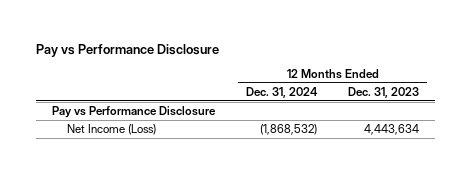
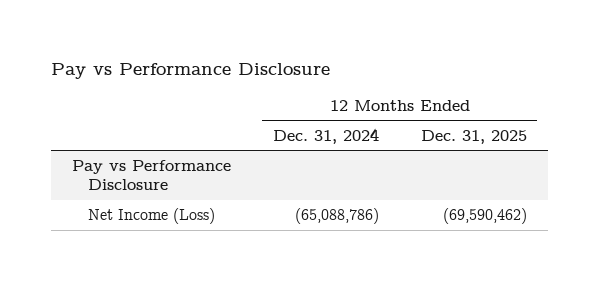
- | 12 Months Ended Dec. 31, 2024 | 12 Months Ended Dec. 31, 2023
+ | 12 Months Ended Dec. 31, 2024 | 12 Months Ended Dec. 31, 2025
- Net Income (Loss) | (1,868,532) | 4,443,634
+ Net Income (Loss) | (65,088,786) | (69,590,462)

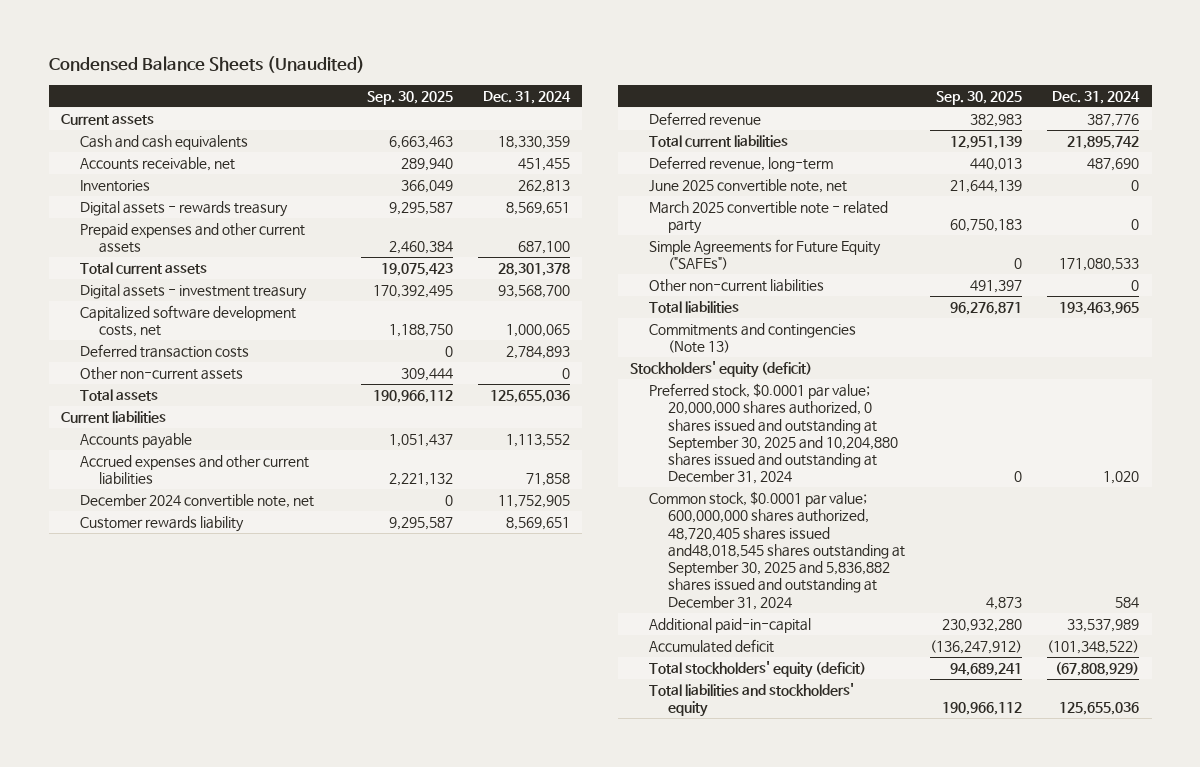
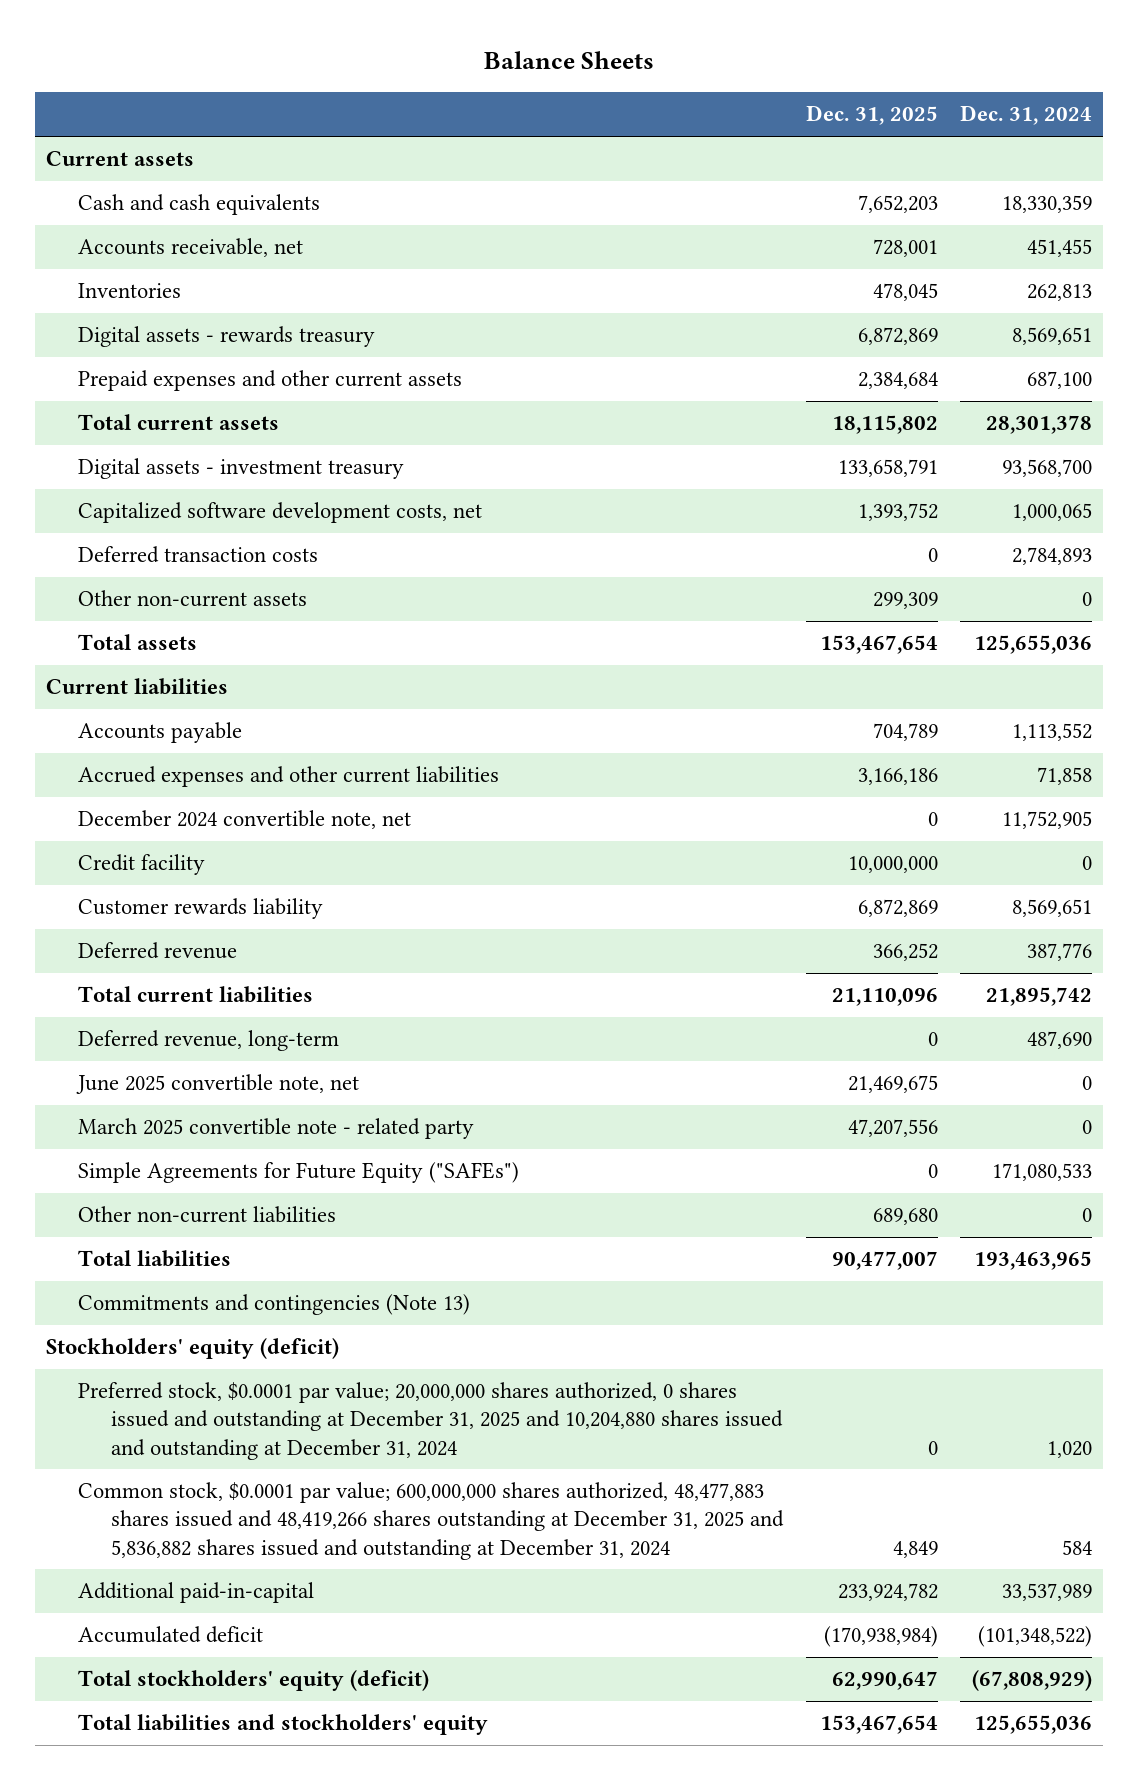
- Condensed Balance Sheets (Unaudited)
+ Balance Sheets
- | Sep. 30, 2025 | Dec. 31, 2024
+ | Dec. 31, 2025 | Dec. 31, 2024
+ Credit facility | 10,000,000 | 0
- Preferred stock, $0.0001 par value; 20,000,000 shares authorized, 0 shares issued and outstanding at September 30, 2025 and 10,204,880 shares issued and outstanding at December 31, 2024 | 0 | 1,020
- Common stock, $0.0001 par value; 600,000,000 shares authorized, 48,720,405 shares issued and48,018,545 shares outstanding at September 30, 2025 and 5,836,882 shares issued and outstanding at December 31, 2024 | 4,873 | 584
+ Preferred stock, $0.0001 par value; 20,000,000 shares authorized, 0 shares issued and outstanding at December 31, 2025 and 10,204,880 shares issued and outstanding at December 31, 2024 | 0 | 1,020
+ Common stock, $0.0001 par value; 600,000,000 shares authorized, 48,477,883 shares issued and 48,419,266 shares outstanding at December 31, 2025 and 5,836,882 shares issued and outstanding at December 31, 2024 | 4,849 | 584

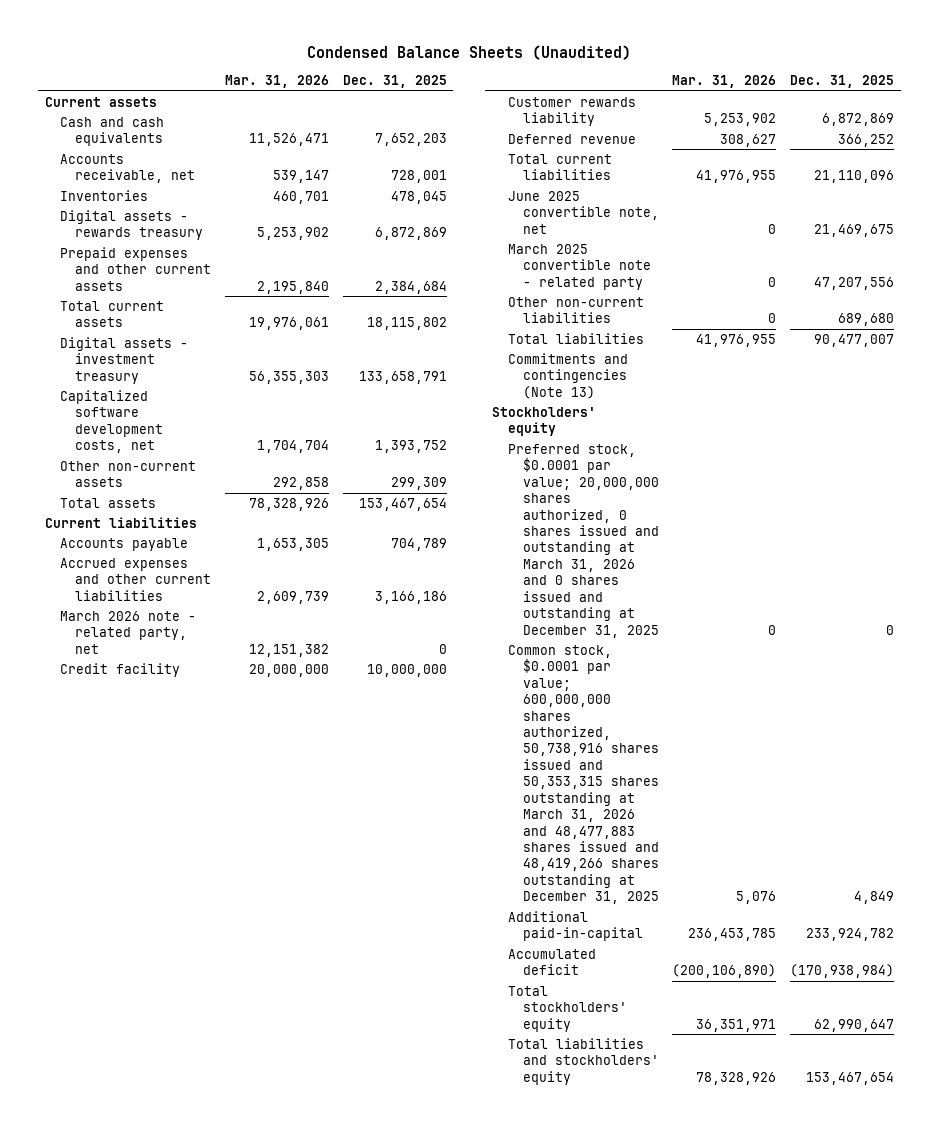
- Balance Sheets
+ Condensed Balance Sheets (Unaudited)
- | Dec. 31, 2025 | Dec. 31, 2024
+ | Mar. 31, 2026 | Dec. 31, 2025
- Deferred transaction costs | 0 | 2,784,893
- December 2024 convertible note, net | 0 | 11,752,905
+ March 2026 note - related party, net | 12,151,382 | 0
- Deferred revenue, long-term | 0 | 487,690
- Simple Agreements for Future Equity ("SAFEs") | 0 | 171,080,533
- Stockholders' equity (deficit)
- Preferred stock, $0.0001 par value; 20,000,000 shares authorized, 0 shares issued and outstanding at December 31, 2025 and 10,204,880 shares issued and outstanding at December 31, 2024 | 0 | 1,020
- Common stock, $0.0001 par value; 600,000,000 shares authorized, 48,477,883 shares issued and 48,419,266 shares outstanding at December 31, 2025 and 5,836,882 shares issued and outstanding at December 31, 2024 | 4,849 | 584
+ Stockholders' equity
+ Preferred stock, $0.0001 par value; 20,000,000 shares authorized, 0 shares issued and outstanding at March 31, 2026 and 0 shares issued and outstanding at December 31, 2025 | 0 | 0
+ Common stock, $0.0001 par value; 600,000,000 shares authorized, 50,738,916 shares issued and 50,353,315 shares outstanding at March 31, 2026 and 48,477,883 shares issued and 48,419,266 shares outstanding at December 31, 2025 | 5,076 | 4,849
- Total stockholders' equity (deficit) | 62,990,647 | (67,808,929)
+ Total stockholders' equity | 36,351,971 | 62,990,647

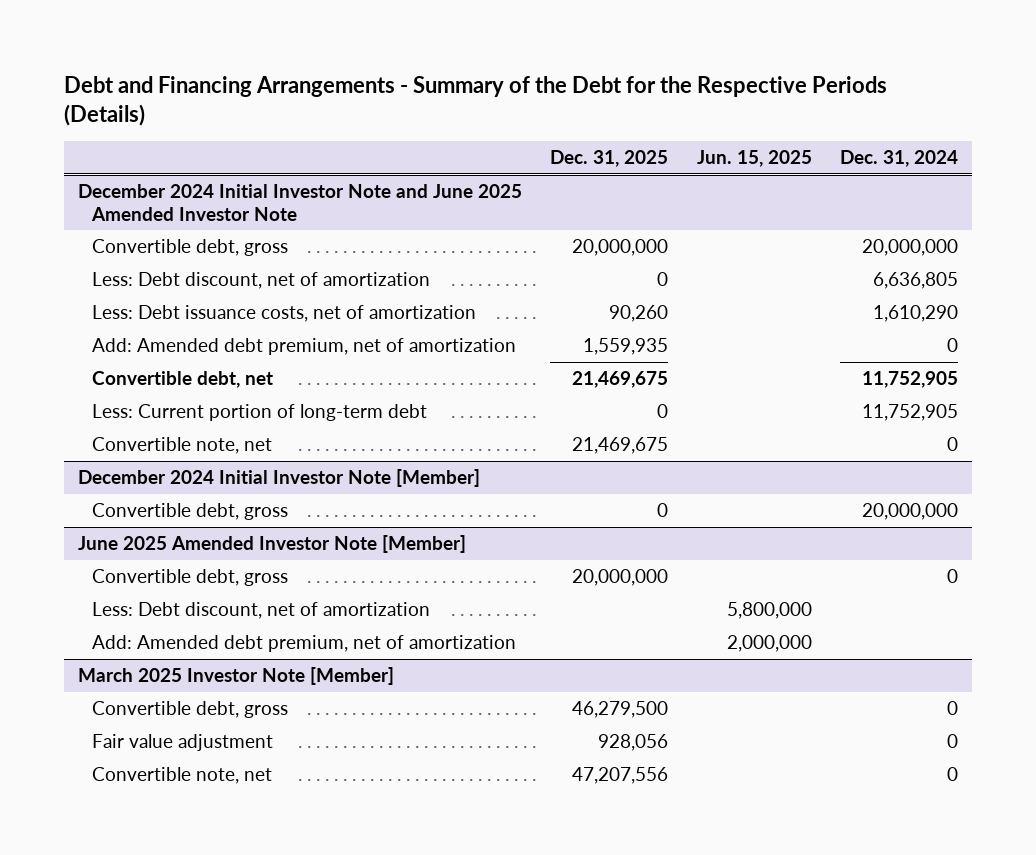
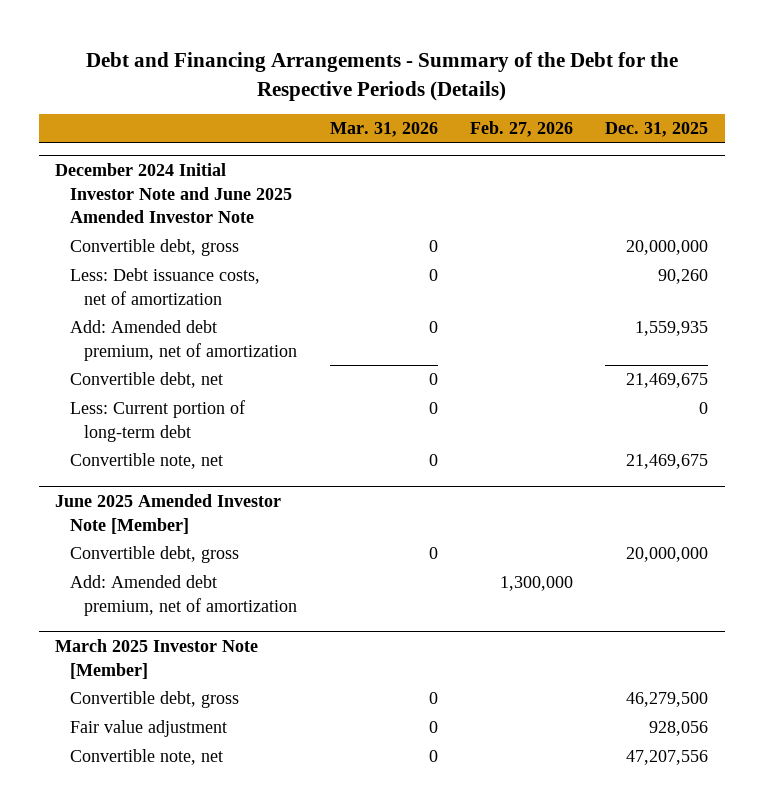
- | Dec. 31, 2025 | Jun. 15, 2025 | Dec. 31, 2024
+ | Mar. 31, 2026 | Feb. 27, 2026 | Dec. 31, 2025
@ December 2024 Initial Investor Note and June 2025 Amended Investor Note
- Less: Debt discount, net of amortization | 0 | | 6,636,805
- December 2024 Initial Investor Note [Member]
- Convertible debt, gross | 0 | | 20,000,000
@ June 2025 Amended Investor Note [Member]
- Less: Debt discount, net of amortization | | 5,800,000 |

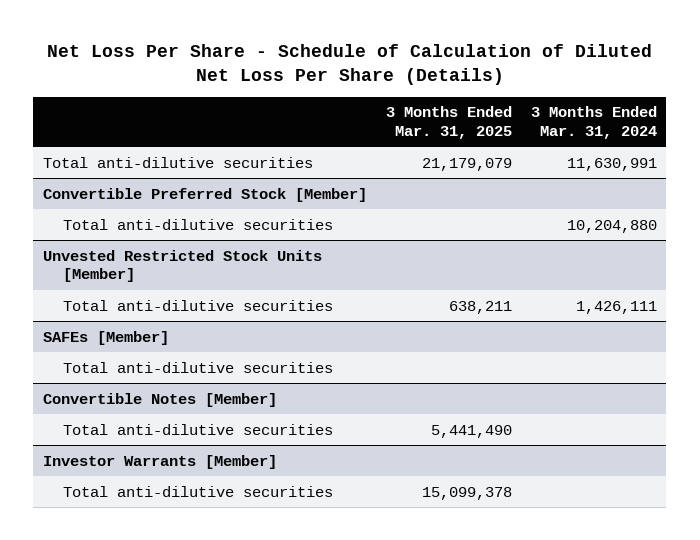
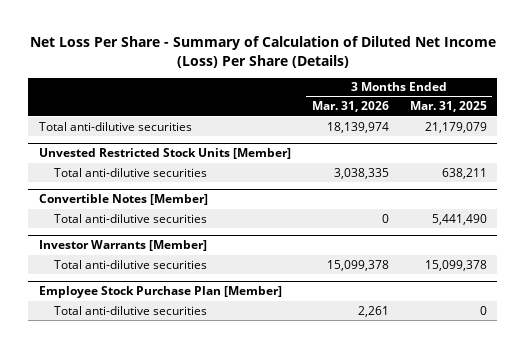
- Net Loss Per Share - Schedule of Calculation of Diluted Net Loss Per Share (Details)
+ Net Loss Per Share - Summary of Calculation of Diluted Net Income (Loss) Per Share (Details)
- | 3 Months Ended Mar. 31, 2025 | 3 Months Ended Mar. 31, 2024
+ | 3 Months Ended Mar. 31, 2026 | 3 Months Ended Mar. 31, 2025
- Convertible Preferred Stock [Member]
- Total anti-dilutive securities | | 10,204,880
- SAFEs [Member]
- Total anti-dilutive securities
+ Employee Stock Purchase Plan [Member]
+ Total anti-dilutive securities | 2,261 | 0

